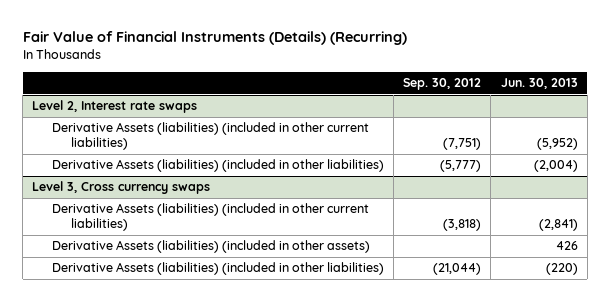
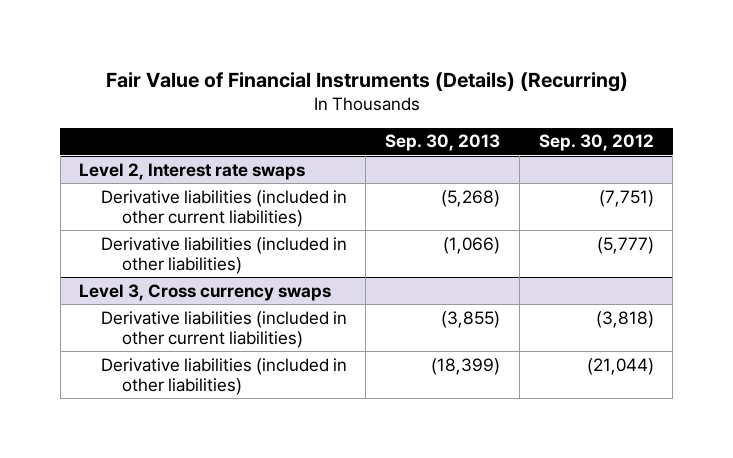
- | Sep. 30, 2012 | Jun. 30, 2013
+ | Sep. 30, 2013 | Sep. 30, 2012
@ Level 2, Interest rate swaps
- Derivative Assets (liabilities) (included in other current liabilities) | (7,751) | (5,952)
- Derivative Assets (liabilities) (included in other liabilities) | (5,777) | (2,004)
+ Derivative liabilities (included in other current liabilities) | (5,268) | (7,751)
+ Derivative liabilities (included in other liabilities) | (1,066) | (5,777)
@ Level 3, Cross currency swaps
- Derivative Assets (liabilities) (included in other current liabilities) | (3,818) | (2,841)
- Derivative Assets (liabilities) (included in other assets) | | 426
- Derivative Assets (liabilities) (included in other liabilities) | (21,044) | (220)
+ Derivative liabilities (included in other current liabilities) | (3,855) | (3,818)
+ Derivative liabilities (included in other liabilities) | (18,399) | (21,044)

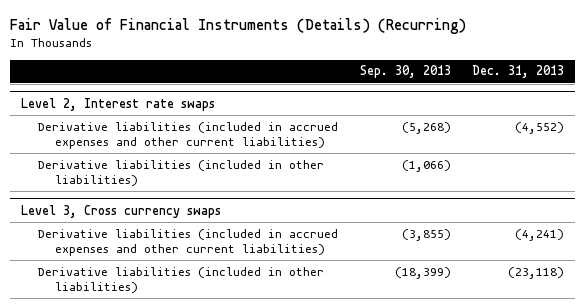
- | Sep. 30, 2013 | Sep. 30, 2012
+ | Sep. 30, 2013 | Dec. 31, 2013
@ Level 2, Interest rate swaps
- Derivative liabilities (included in other current liabilities) | (5,268) | (7,751)
+ Derivative liabilities (included in accrued expenses and other current liabilities) | (5,268) | (4,552)
@ Level 3, Cross currency swaps
- Derivative liabilities (included in other current liabilities) | (3,855) | (3,818)
+ Derivative liabilities (included in accrued expenses and other current liabilities) | (3,855) | (4,241)

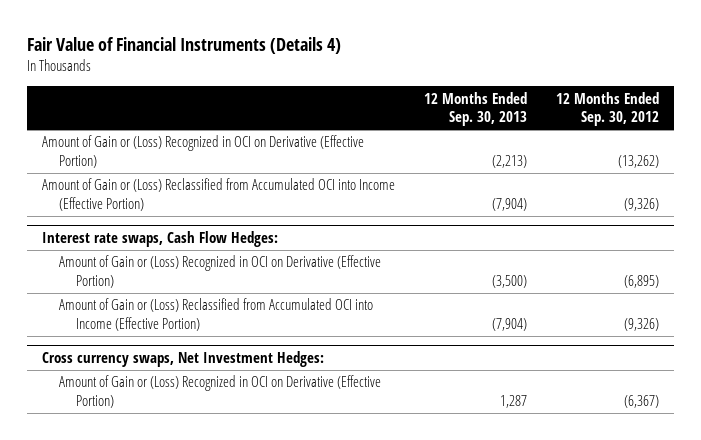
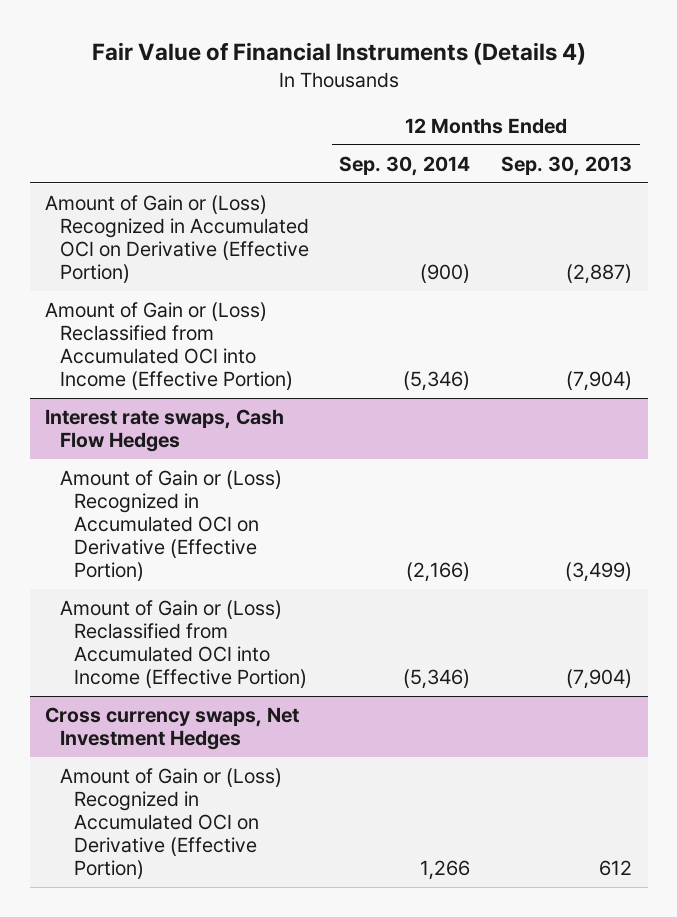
- | 12 Months Ended Sep. 30, 2013 | 12 Months Ended Sep. 30, 2012
+ | 12 Months Ended Sep. 30, 2014 | 12 Months Ended Sep. 30, 2013
- Amount of Gain or (Loss) Recognized in OCI on Derivative (Effective Portion) | (2,213) | (13,262)
+ Amount of Gain or (Loss) Recognized in Accumulated OCI on Derivative (Effective Portion) | (900) | (2,887)
- Interest rate swaps, Cash Flow Hedges:
- Amount of Gain or (Loss) Recognized in OCI on Derivative (Effective Portion) | (3,500) | (6,895)
+ Interest rate swaps, Cash Flow Hedges
+ Amount of Gain or (Loss) Recognized in Accumulated OCI on Derivative (Effective Portion) | (2,166) | (3,499)
- Cross currency swaps, Net Investment Hedges:
- Amount of Gain or (Loss) Recognized in OCI on Derivative (Effective Portion) | 1,287 | (6,367)
+ Cross currency swaps, Net Investment Hedges
+ Amount of Gain or (Loss) Recognized in Accumulated OCI on Derivative (Effective Portion) | 1,266 | 612

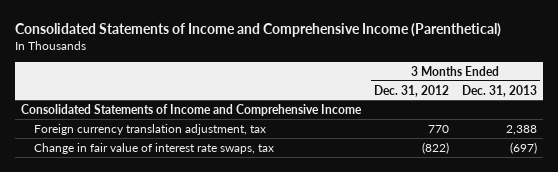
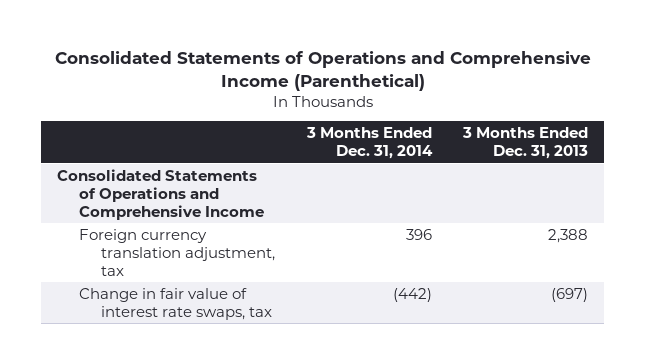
- Consolidated Statements of Income and Comprehensive Income (Parenthetical)
+ Consolidated Statements of Operations and Comprehensive Income (Parenthetical)
- | 3 Months Ended Dec. 31, 2012 | 3 Months Ended Dec. 31, 2013
+ | 3 Months Ended Dec. 31, 2014 | 3 Months Ended Dec. 31, 2013
- Consolidated Statements of Income and Comprehensive Income
+ Consolidated Statements of Operations and Comprehensive Income

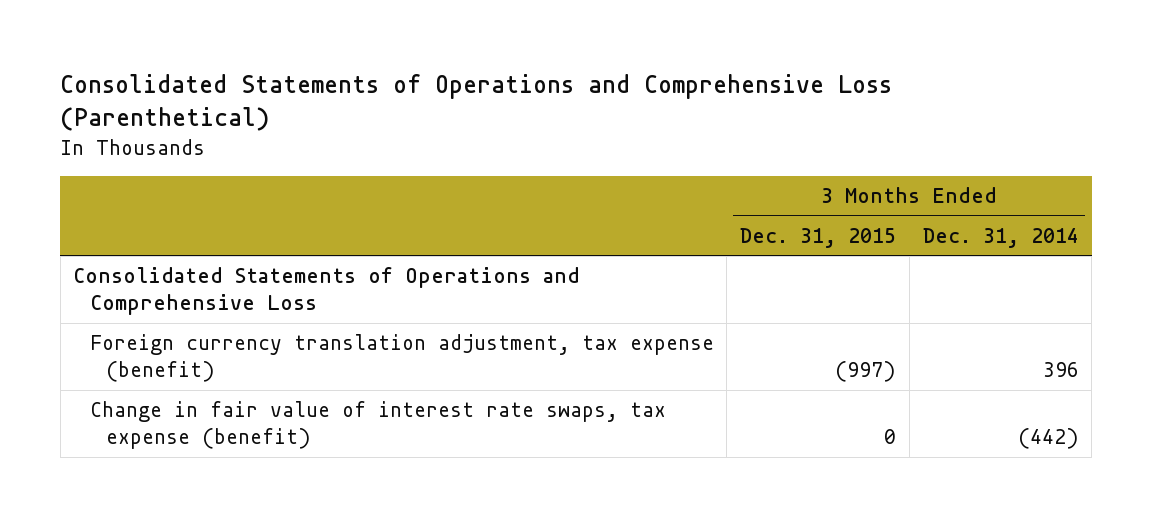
- Consolidated Statements of Operations and Comprehensive Income (Parenthetical)
+ Consolidated Statements of Operations and Comprehensive Loss (Parenthetical)
- | 3 Months Ended Dec. 31, 2014 | 3 Months Ended Dec. 31, 2013
+ | 3 Months Ended Dec. 31, 2015 | 3 Months Ended Dec. 31, 2014
- Consolidated Statements of Operations and Comprehensive Income
- Foreign currency translation adjustment, tax | 396 | 2,388
- Change in fair value of interest rate swaps, tax | (442) | (697)
+ Consolidated Statements of Operations and Comprehensive Loss
+ Foreign currency translation adjustment, tax expense (benefit) | (997) | 396
+ Change in fair value of interest rate swaps, tax expense (benefit) | 0 | (442)

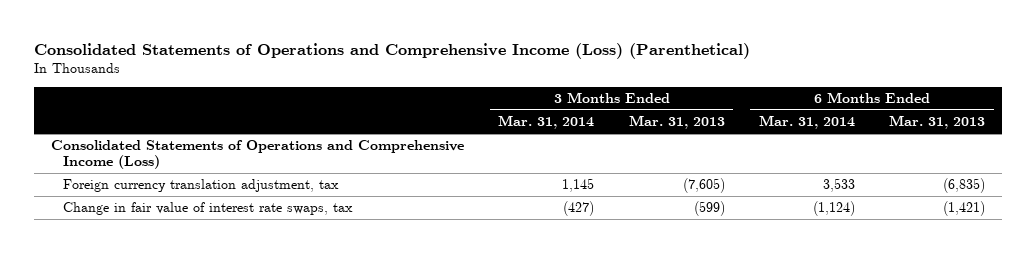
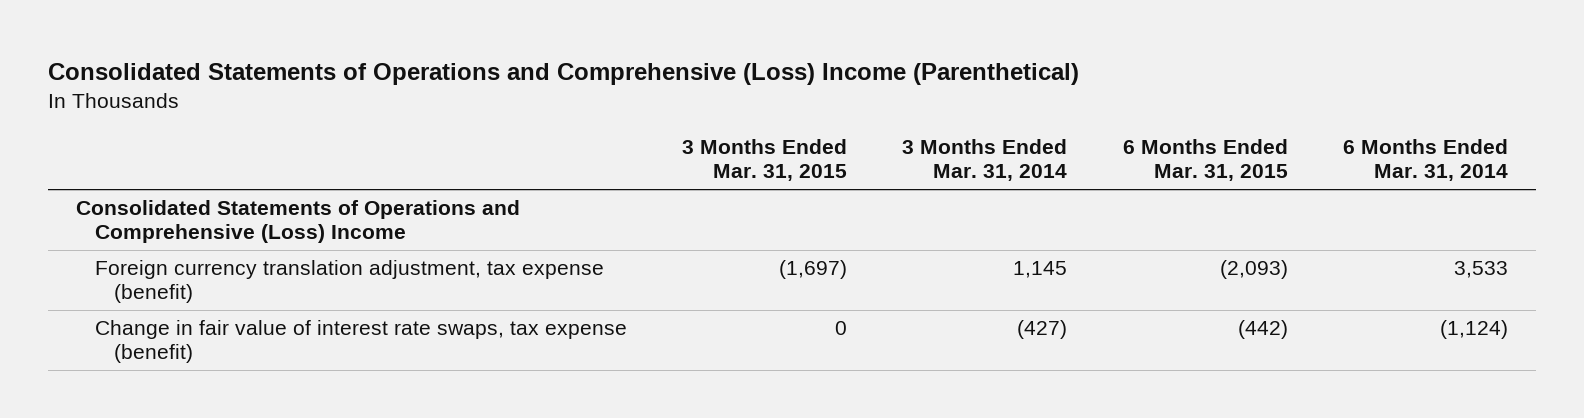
- Consolidated Statements of Operations and Comprehensive Income (Loss) (Parenthetical)
+ Consolidated Statements of Operations and Comprehensive (Loss) Income (Parenthetical)
- | 3 Months Ended Mar. 31, 2014 | 3 Months Ended Mar. 31, 2013 | 6 Months Ended Mar. 31, 2014 | 6 Months Ended Mar. 31, 2013
+ | 3 Months Ended Mar. 31, 2015 | 3 Months Ended Mar. 31, 2014 | 6 Months Ended Mar. 31, 2015 | 6 Months Ended Mar. 31, 2014
- Consolidated Statements of Operations and Comprehensive Income (Loss)
- Foreign currency translation adjustment, tax | 1,145 | (7,605) | 3,533 | (6,835)
- Change in fair value of interest rate swaps, tax | (427) | (599) | (1,124) | (1,421)
+ Consolidated Statements of Operations and Comprehensive (Loss) Income
+ Foreign currency translation adjustment, tax expense (benefit) | (1,697) | 1,145 | (2,093) | 3,533
+ Change in fair value of interest rate swaps, tax expense (benefit) | 0 | (427) | (442) | (1,124)

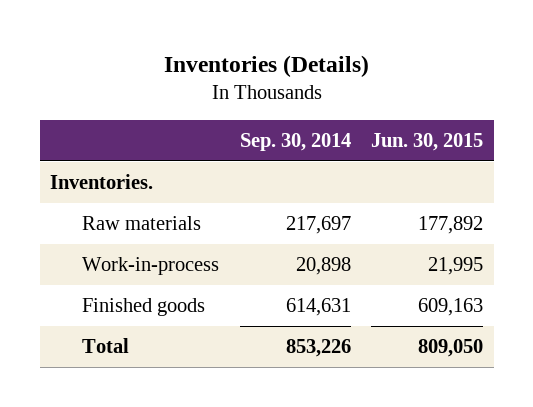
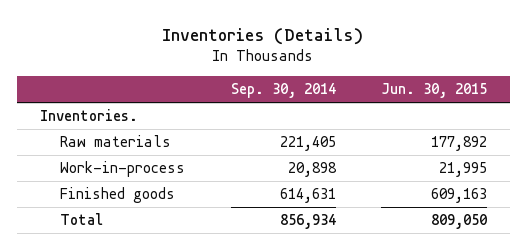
- Raw materials | 217,697 | 177,892
+ Raw materials | 221,405 | 177,892
- Total | 853,226 | 809,050
+ Total | 856,934 | 809,050

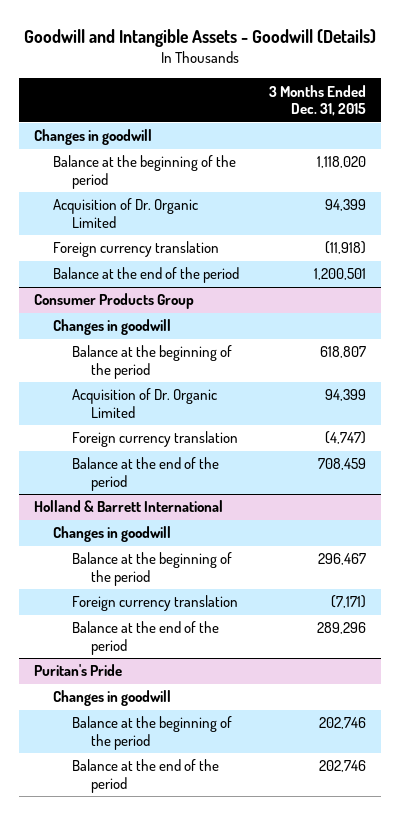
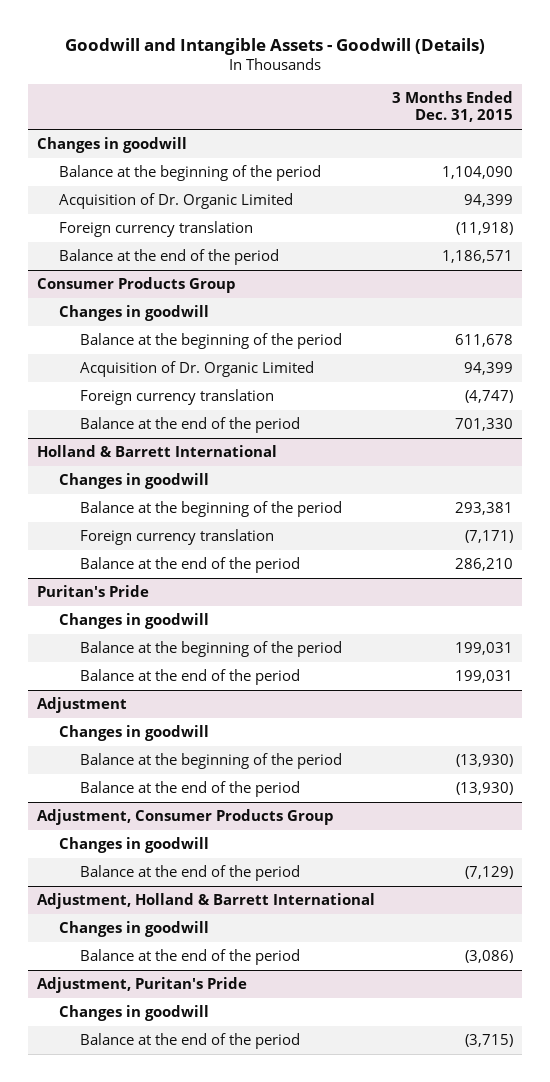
- Balance at the beginning of the period | 1,118,020
+ Balance at the beginning of the period | 1,104,090
- Balance at the end of the period | 1,200,501
+ Balance at the end of the period | 1,186,571
@ Consumer Products Group
- Balance at the beginning of the period | 618,807
+ Balance at the beginning of the period | 611,678
- Balance at the end of the period | 708,459
+ Balance at the end of the period | 701,330
@ Holland & Barrett International
- Balance at the beginning of the period | 296,467
+ Balance at the beginning of the period | 293,381
- Balance at the end of the period | 289,296
+ Balance at the end of the period | 286,210
@ Puritan's Pride
- Balance at the beginning of the period | 202,746
- Balance at the end of the period | 202,746
+ Balance at the beginning of the period | 199,031
+ Balance at the end of the period | 199,031
+ Adjustment
+ Changes in goodwill
+ Balance at the beginning of the period | (13,930)
+ Balance at the end of the period | (13,930)
+ Adjustment, Consumer Products Group
+ Changes in goodwill
+ Balance at the end of the period | (7,129)
+ Adjustment, Holland & Barrett International
+ Changes in goodwill
+ Balance at the end of the period | (3,086)
+ Adjustment, Puritan's Pride
+ Changes in goodwill
+ Balance at the end of the period | (3,715)

